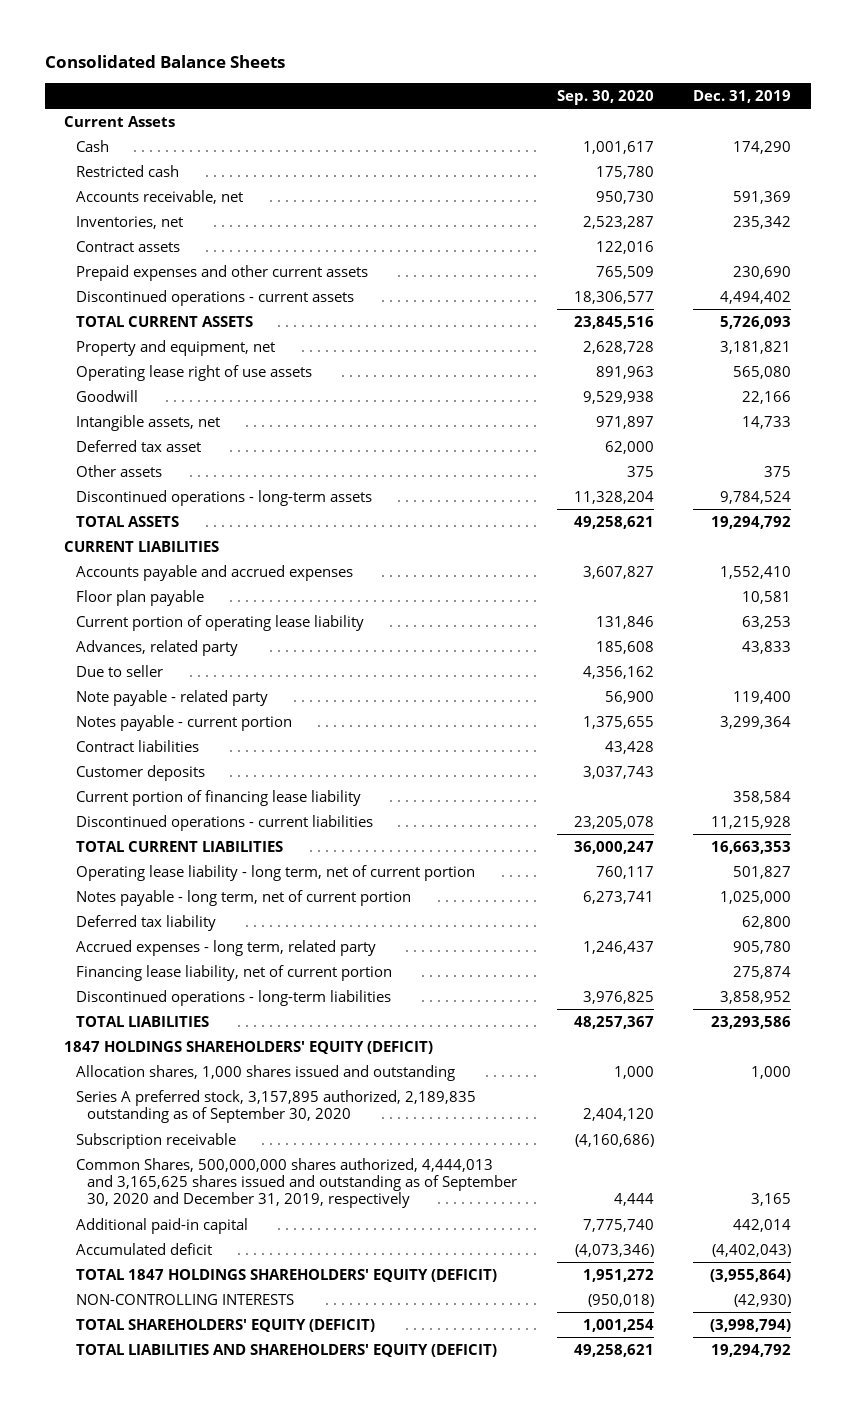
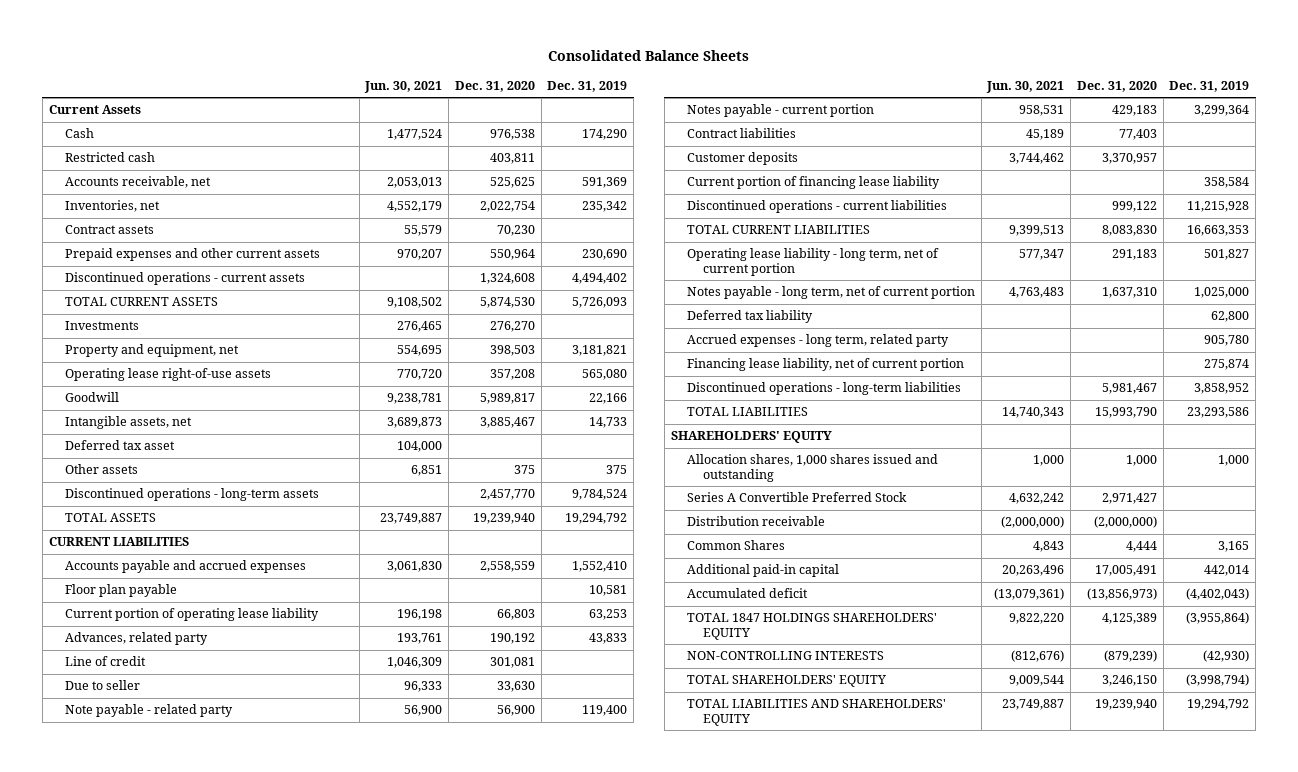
- | Sep. 30, 2020 | Dec. 31, 2019
+ | Jun. 30, 2021 | Dec. 31, 2020 | Dec. 31, 2019
+ Investments | 276,465 | 276,270 |
- Operating lease right of use assets | 891,963 | 565,080
+ Operating lease right-of-use assets | 770,720 | 357,208 | 565,080
+ Line of credit | 1,046,309 | 301,081 |
- 1847 HOLDINGS SHAREHOLDERS' EQUITY (DEFICIT)
+ SHAREHOLDERS' EQUITY
- Series A preferred stock, 3,157,895 authorized, 2,189,835 outstanding as of September 30, 2020 | 2,404,120 |
- Subscription receivable | (4,160,686) |
- Common Shares, 500,000,000 shares authorized, 4,444,013 and 3,165,625 shares issued and outstanding as of September 30, 2020 and December 31, 2019, respectively | 4,444 | 3,165
+ Series A Convertible Preferred Stock | 4,632,242 | 2,971,427 |
+ Distribution receivable | (2,000,000) | (2,000,000) |
+ Common Shares | 4,843 | 4,444 | 3,165
- TOTAL 1847 HOLDINGS SHAREHOLDERS' EQUITY (DEFICIT) | 1,951,272 | (3,955,864)
+ TOTAL 1847 HOLDINGS SHAREHOLDERS' EQUITY | 9,822,220 | 4,125,389 | (3,955,864)
- TOTAL SHAREHOLDERS' EQUITY (DEFICIT) | 1,001,254 | (3,998,794)
- TOTAL LIABILITIES AND SHAREHOLDERS' EQUITY (DEFICIT) | 49,258,621 | 19,294,792
+ TOTAL SHAREHOLDERS' EQUITY | 9,009,544 | 3,246,150 | (3,998,794)
+ TOTAL LIABILITIES AND SHAREHOLDERS' EQUITY | 23,749,887 | 19,239,940 | 19,294,792

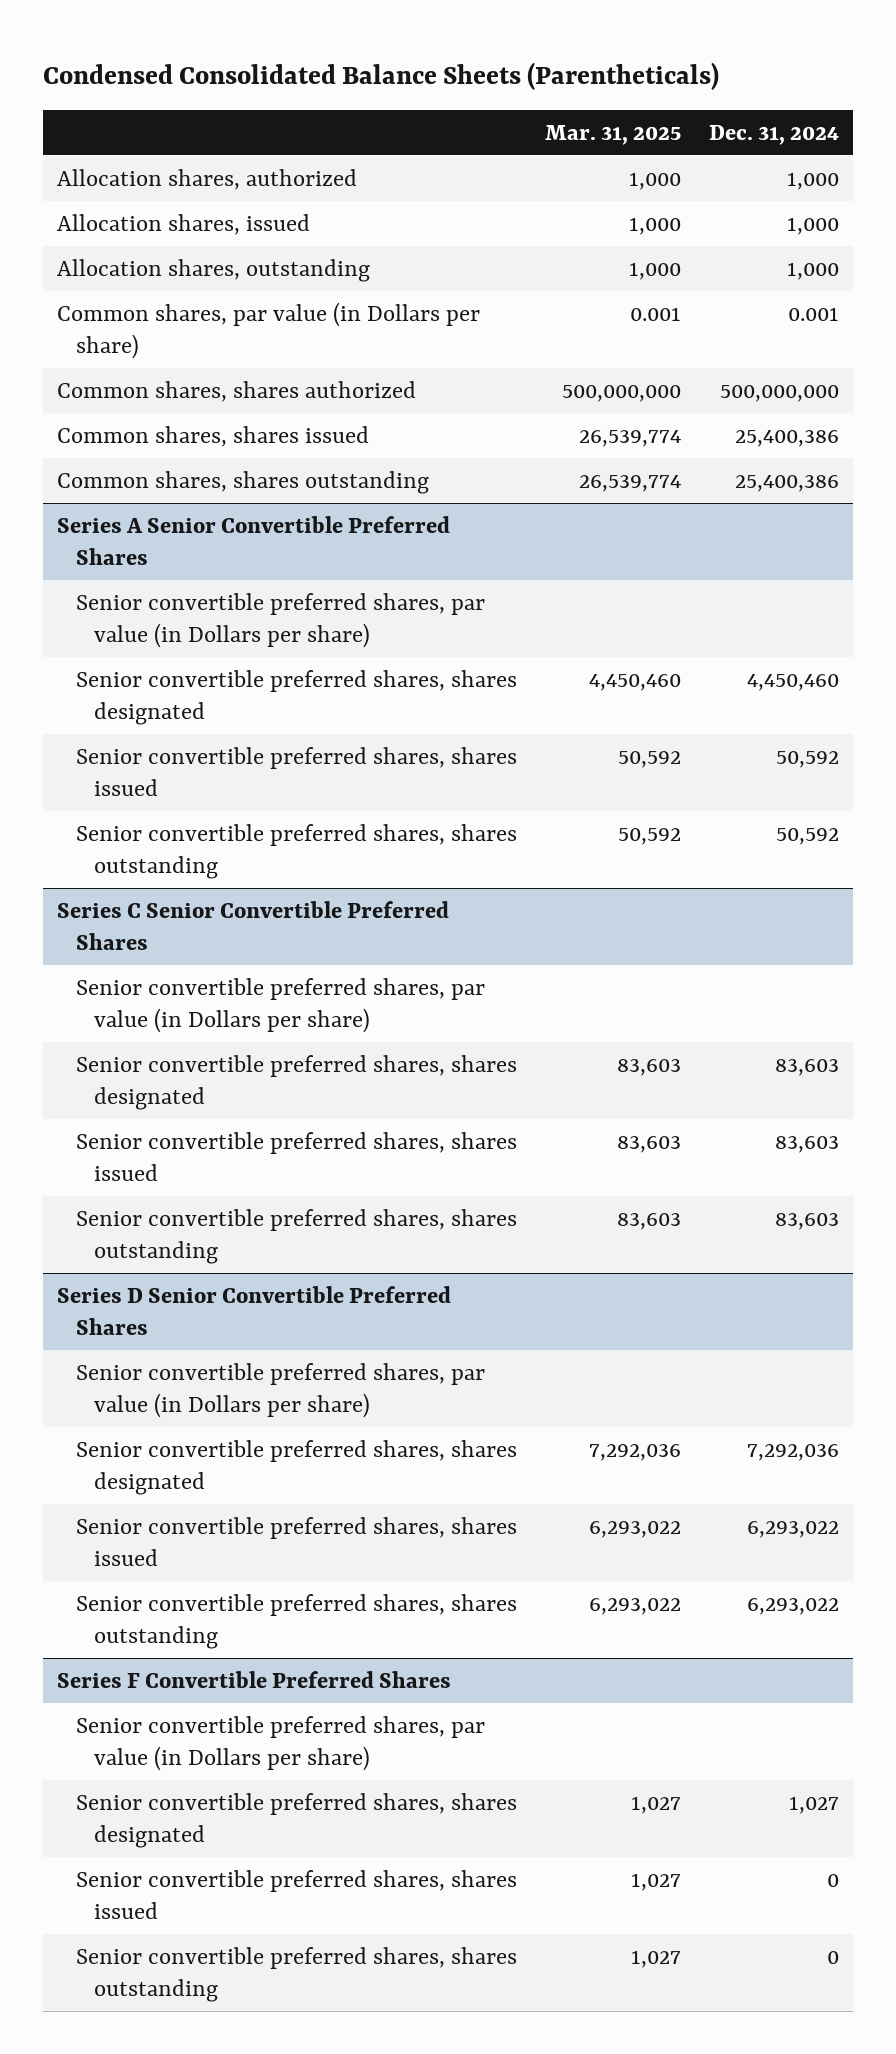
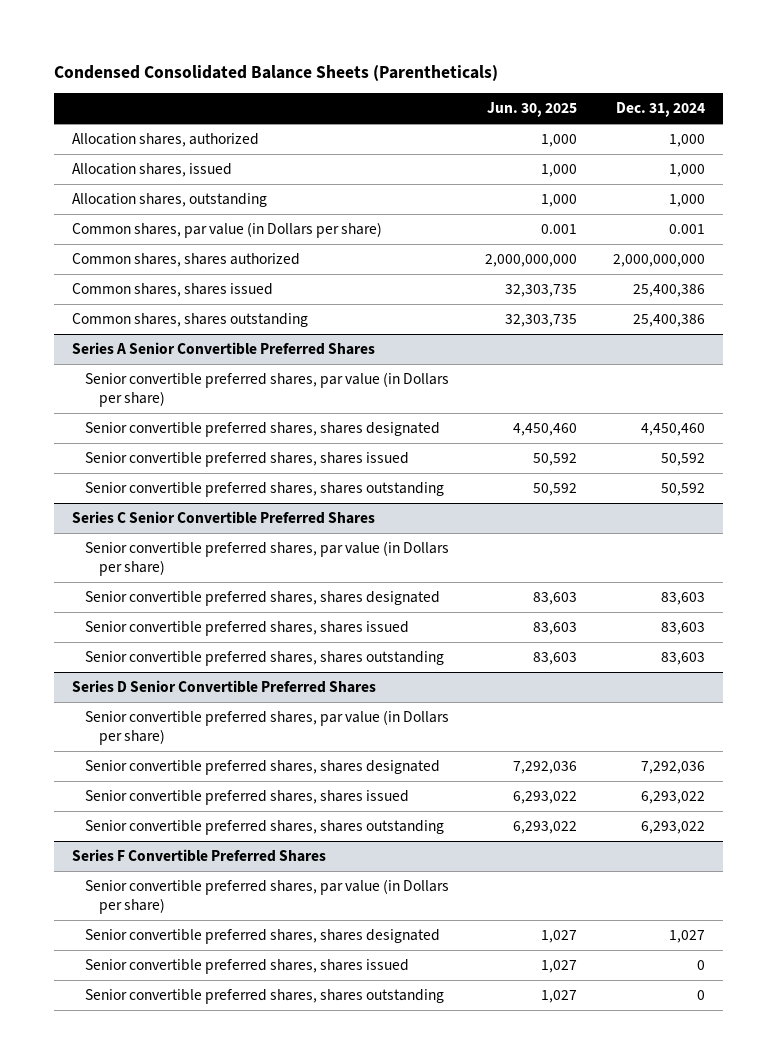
- | Mar. 31, 2025 | Dec. 31, 2024
+ | Jun. 30, 2025 | Dec. 31, 2024
- Common shares, shares authorized | 500,000,000 | 500,000,000
+ Common shares, shares authorized | 2,000,000,000 | 2,000,000,000

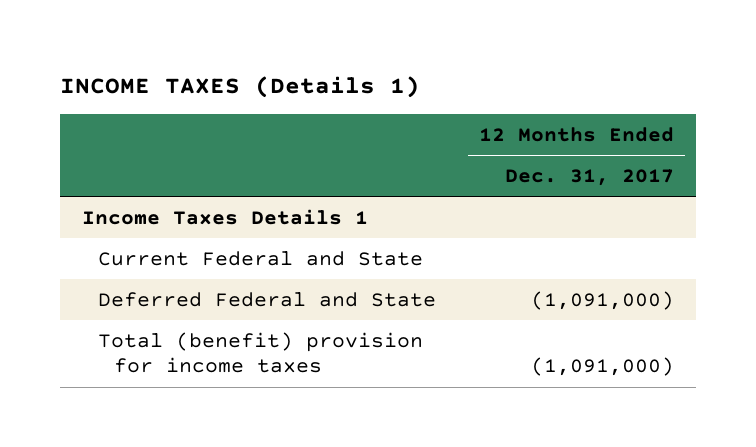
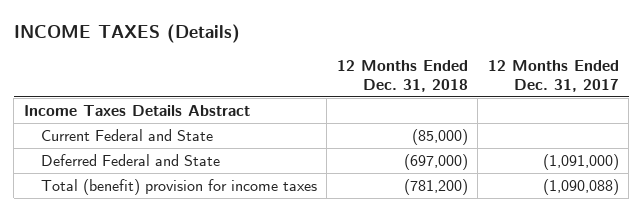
- INCOME TAXES (Details 1)
+ INCOME TAXES (Details)
- | 12 Months Ended Dec. 31, 2017
+ | 12 Months Ended Dec. 31, 2018 | 12 Months Ended Dec. 31, 2017
- Income Taxes Details 1
+ Income Taxes Details Abstract
- Total (benefit) provision for income taxes | (1,091,000)
+ Total (benefit) provision for income taxes | (781,200) | (1,090,088)

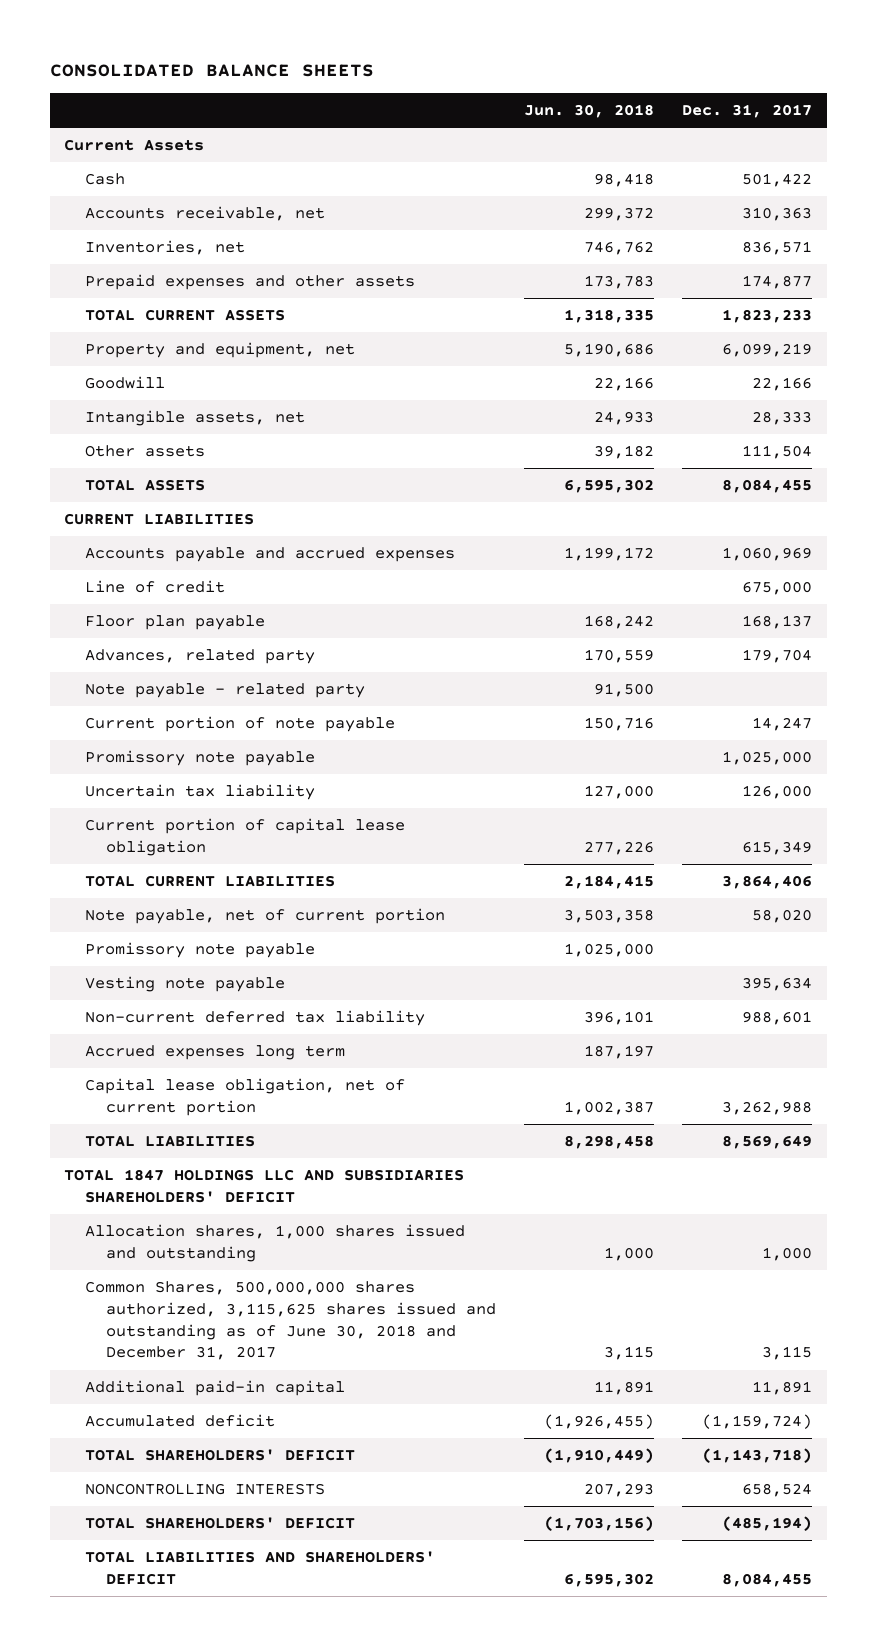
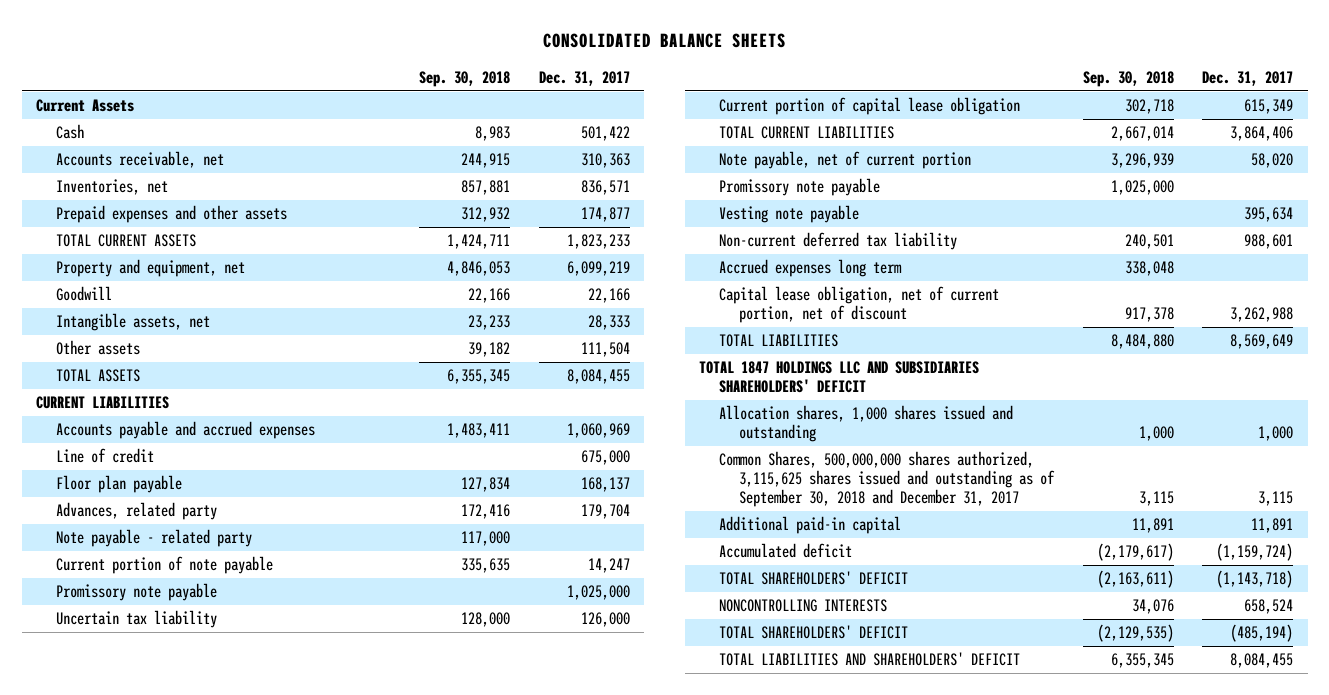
- | Jun. 30, 2018 | Dec. 31, 2017
+ | Sep. 30, 2018 | Dec. 31, 2017
- Capital lease obligation, net of current portion | 1,002,387 | 3,262,988
+ Capital lease obligation, net of current portion, net of discount | 917,378 | 3,262,988
- Common Shares, 500,000,000 shares authorized, 3,115,625 shares issued and outstanding as of June 30, 2018 and December 31, 2017 | 3,115 | 3,115
+ Common Shares, 500,000,000 shares authorized, 3,115,625 shares issued and outstanding as of September 30, 2018 and December 31, 2017 | 3,115 | 3,115

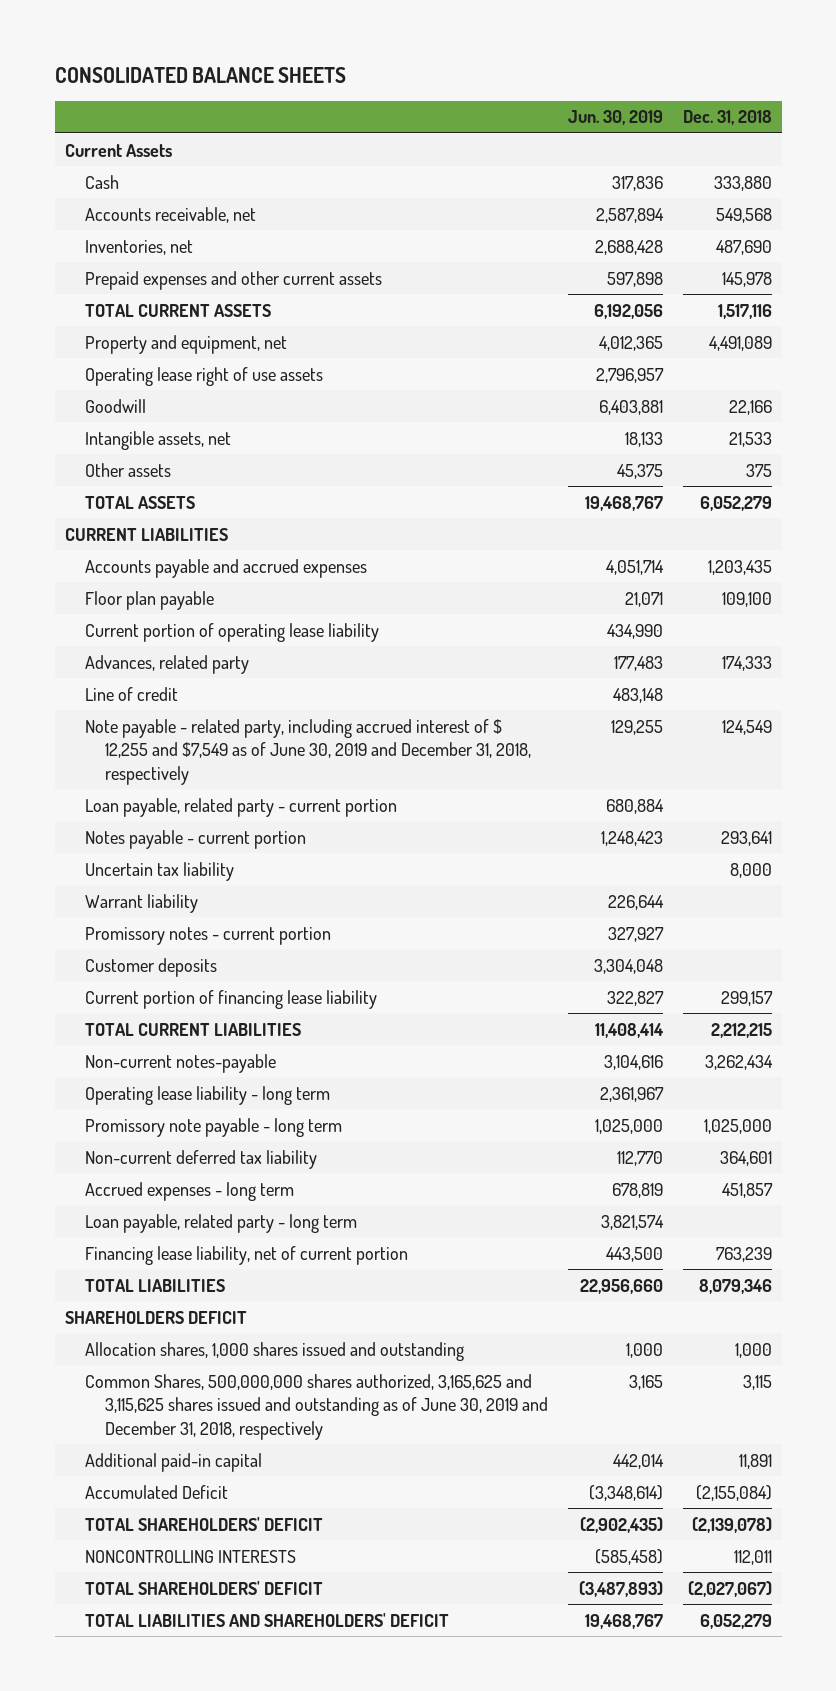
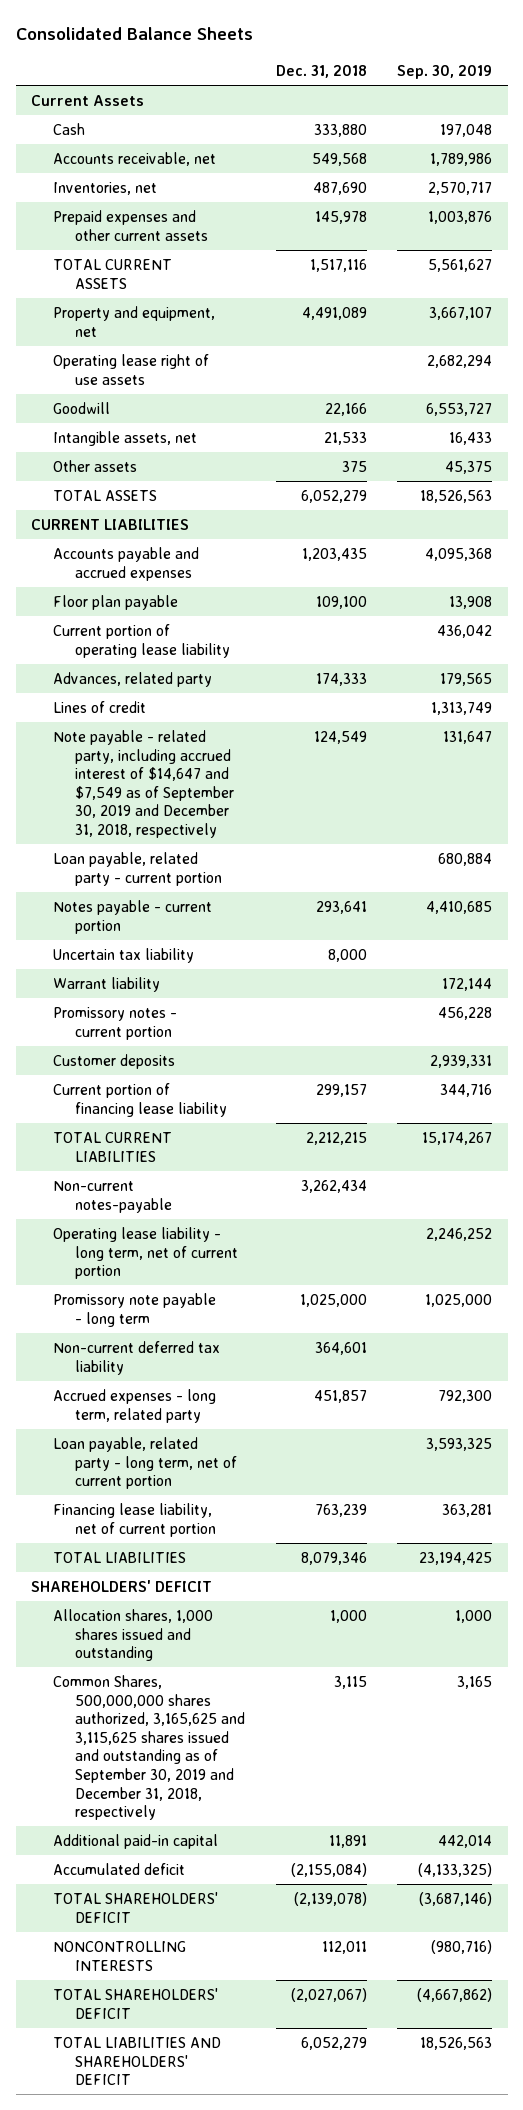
- CONSOLIDATED BALANCE SHEETS
+ Consolidated Balance Sheets
- | Jun. 30, 2019 | Dec. 31, 2018
+ | Dec. 31, 2018 | Sep. 30, 2019
- Line of credit | 483,148 |
- Note payable - related party, including accrued interest of $ 12,255 and $7,549 as of June 30, 2019 and December 31, 2018, respectively | 129,255 | 124,549
+ Lines of credit | | 1,313,749
+ Note payable - related party, including accrued interest of $14,647 and $7,549 as of September 30, 2019 and December 31, 2018, respectively | 124,549 | 131,647
- Operating lease liability - long term | 2,361,967 |
+ Operating lease liability - long term, net of current portion | | 2,246,252
- Accrued expenses - long term | 678,819 | 451,857
- Loan payable, related party - long term | 3,821,574 |
+ Accrued expenses - long term, related party | 451,857 | 792,300
+ Loan payable, related party - long term, net of current portion | | 3,593,325
- SHAREHOLDERS DEFICIT
+ SHAREHOLDERS' DEFICIT
- Common Shares, 500,000,000 shares authorized, 3,165,625 and 3,115,625 shares issued and outstanding as of June 30, 2019 and December 31, 2018, respectively | 3,165 | 3,115
+ Common Shares, 500,000,000 shares authorized, 3,165,625 and 3,115,625 shares issued and outstanding as of September 30, 2019 and December 31, 2018, respectively | 3,115 | 3,165
- Accumulated Deficit | (3,348,614) | (2,155,084)
+ Accumulated deficit | (2,155,084) | (4,133,325)

